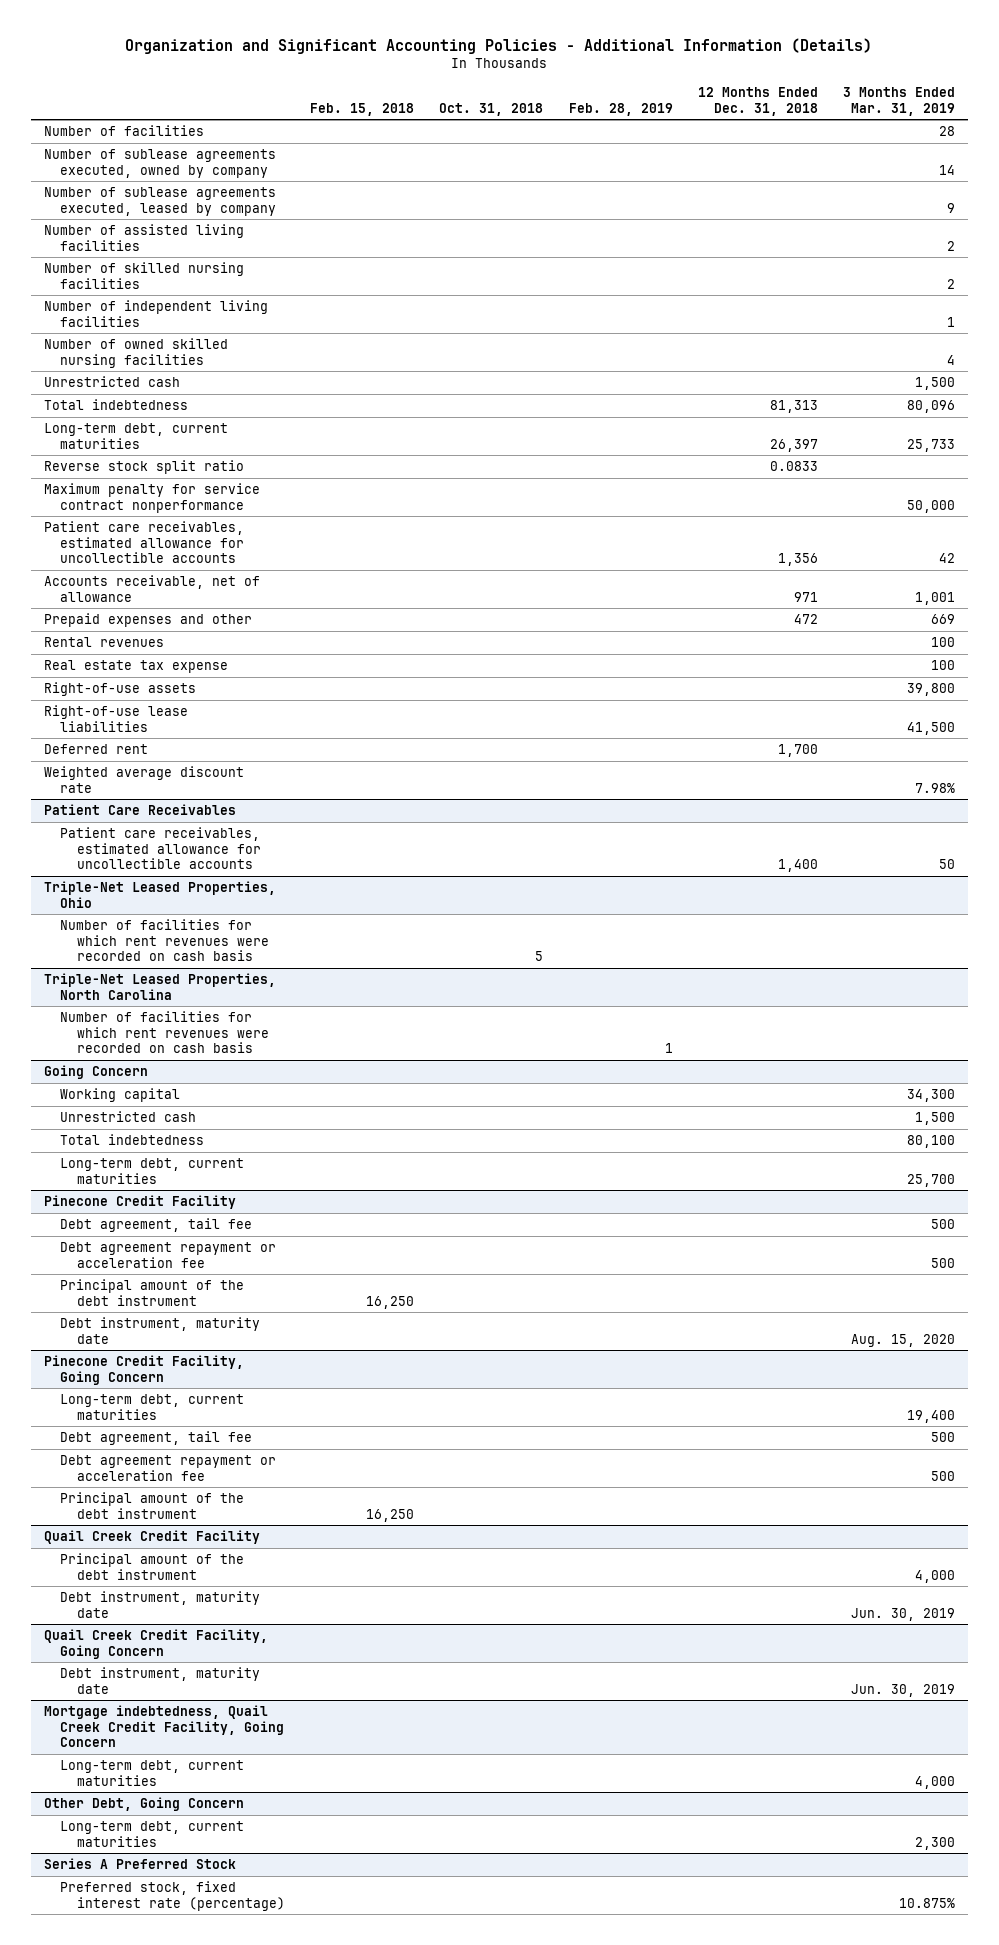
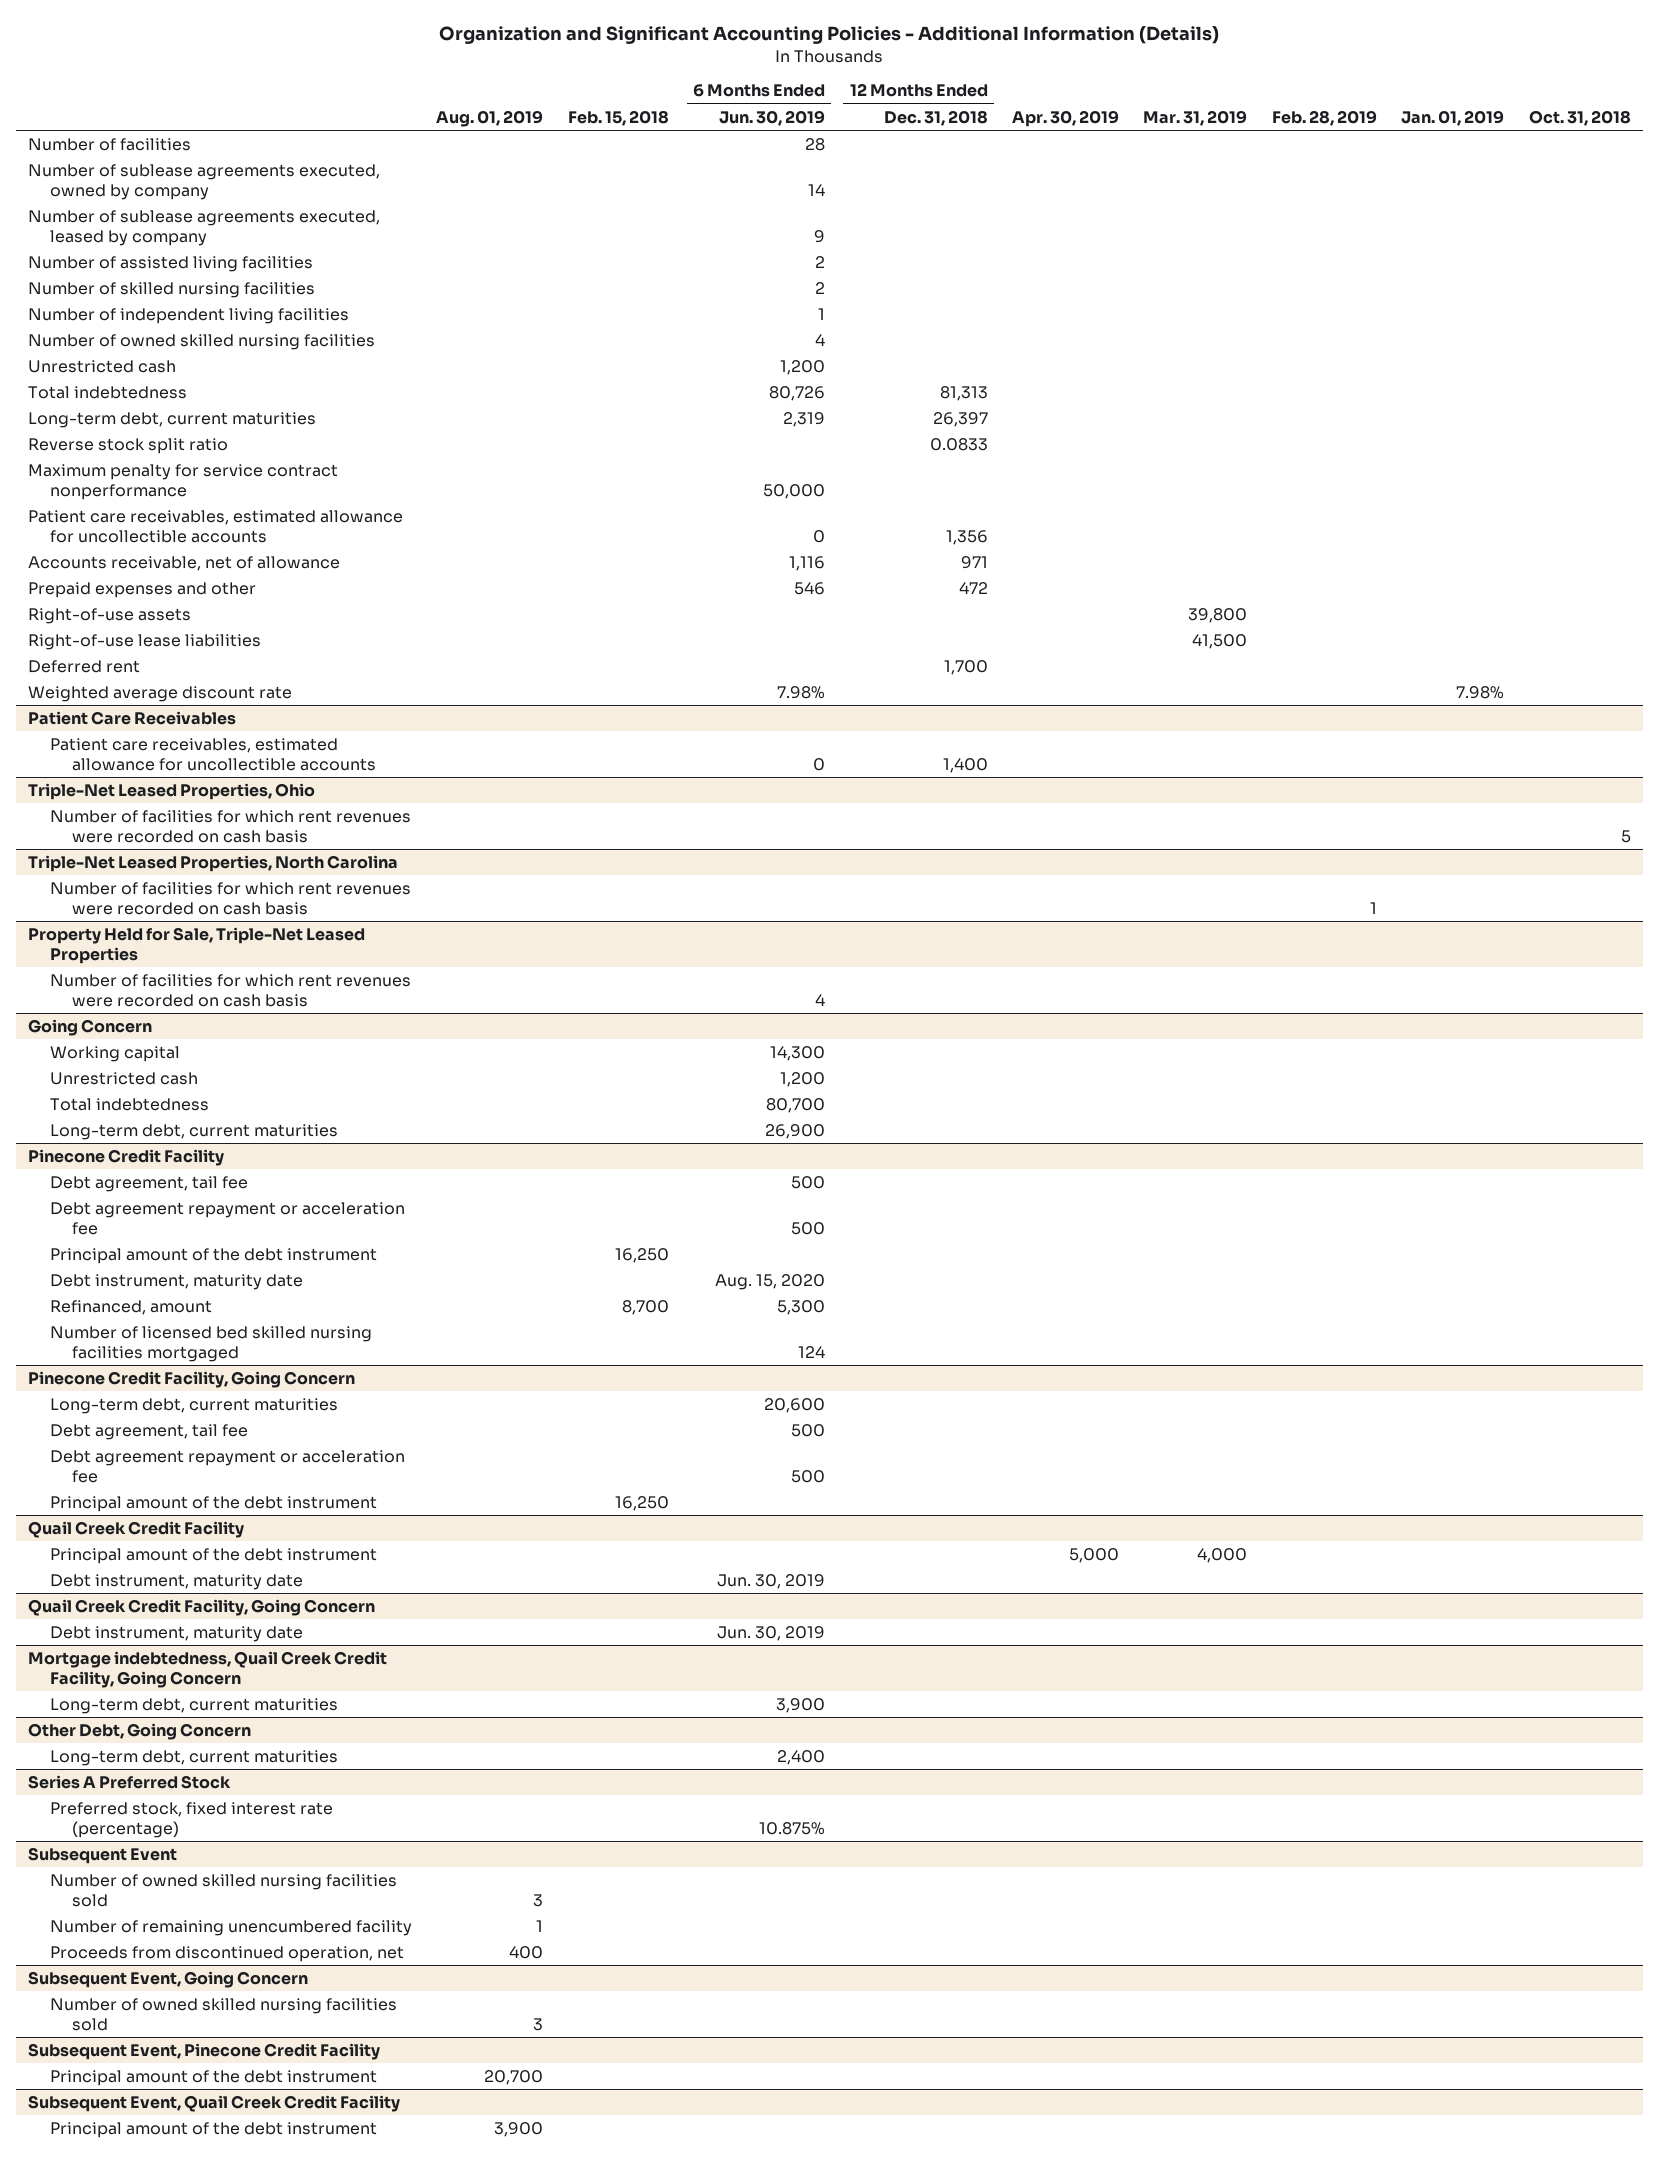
- | Feb. 15, 2018 | Oct. 31, 2018 | Feb. 28, 2019 | 12 Months Ended Dec. 31, 2018 | 3 Months Ended Mar. 31, 2019
+ | Aug. 01, 2019 | Feb. 15, 2018 | 6 Months Ended Jun. 30, 2019 | 12 Months Ended Dec. 31, 2018 | Apr. 30, 2019 | Mar. 31, 2019 | Feb. 28, 2019 | Jan. 01, 2019 | Oct. 31, 2018
- Rental revenues | | | | | 100
- Real estate tax expense | | | | | 100
+ Property Held for Sale, Triple-Net Leased Properties
+ Number of facilities for which rent revenues were recorded on cash basis | | | 4 | | | | | |
@ Pinecone Credit Facility
+ Refinanced, amount | | 8,700 | 5,300 | | | | | |
+ Number of licensed bed skilled nursing facilities mortgaged | | | 124 | | | | | |
+ Subsequent Event
+ Number of owned skilled nursing facilities sold | 3 | | | | | | | |
+ Number of remaining unencumbered facility | 1 | | | | | | | |
+ Proceeds from discontinued operation, net | 400 | | | | | | | |
+ Subsequent Event, Going Concern
+ Number of owned skilled nursing facilities sold | 3 | | | | | | | |
+ Subsequent Event, Pinecone Credit Facility
+ Principal amount of the debt instrument | 20,700 | | | | | | | |
+ Subsequent Event, Quail Creek Credit Facility
+ Principal amount of the debt instrument | 3,900 | | | | | | | |

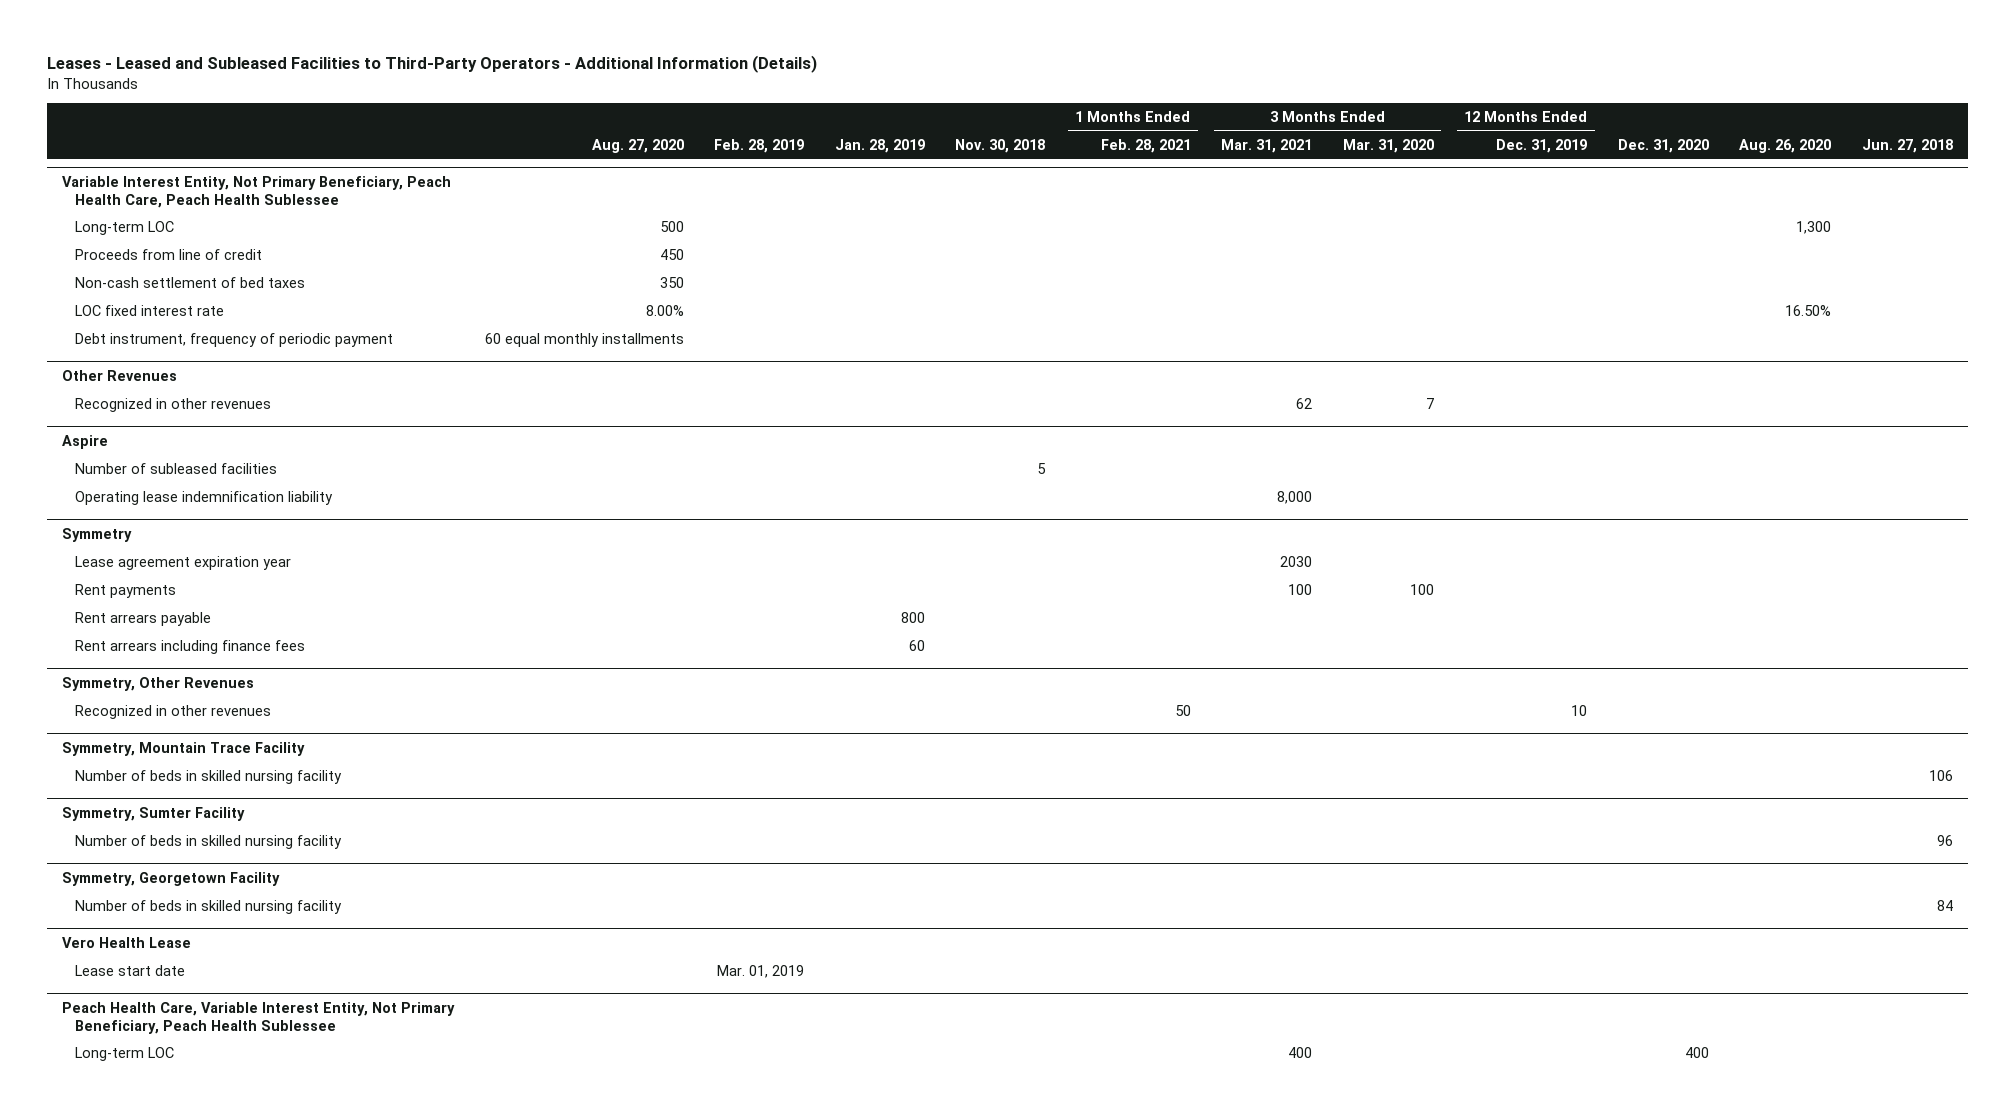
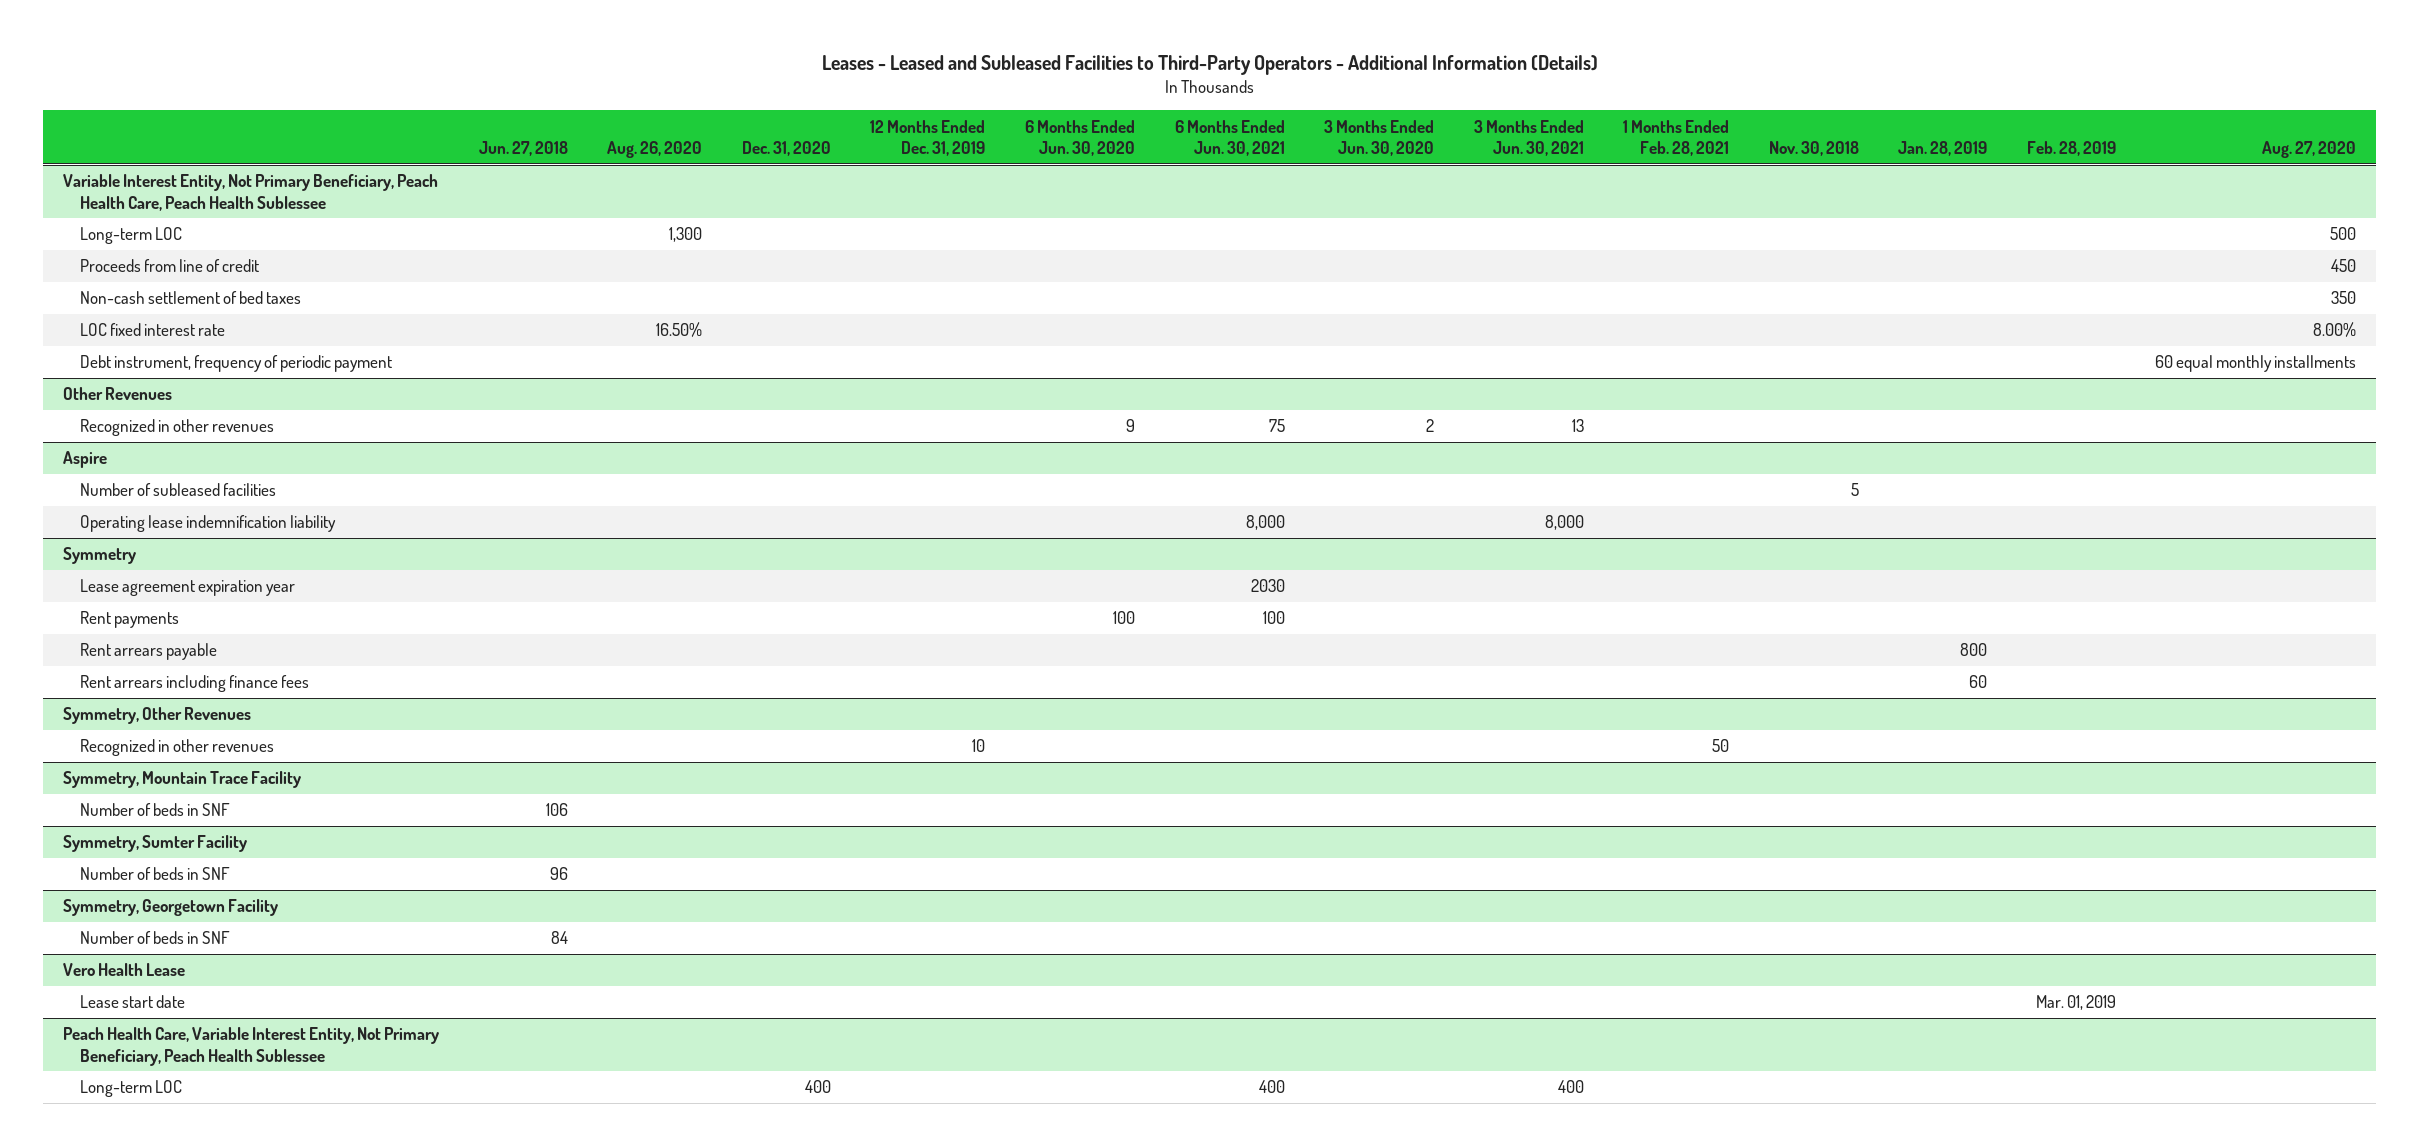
- | Aug. 27, 2020 | Feb. 28, 2019 | Jan. 28, 2019 | Nov. 30, 2018 | 1 Months Ended Feb. 28, 2021 | 3 Months Ended Mar. 31, 2021 | 3 Months Ended Mar. 31, 2020 | 12 Months Ended Dec. 31, 2019 | Dec. 31, 2020 | Aug. 26, 2020 | Jun. 27, 2018
+ | Jun. 27, 2018 | Aug. 26, 2020 | Dec. 31, 2020 | 12 Months Ended Dec. 31, 2019 | 6 Months Ended Jun. 30, 2020 | 6 Months Ended Jun. 30, 2021 | 3 Months Ended Jun. 30, 2020 | 3 Months Ended Jun. 30, 2021 | 1 Months Ended Feb. 28, 2021 | Nov. 30, 2018 | Jan. 28, 2019 | Feb. 28, 2019 | Aug. 27, 2020
@ Symmetry, Mountain Trace Facility
- Number of beds in skilled nursing facility | | | | | | | | | | | 106
+ Number of beds in SNF | 106 | | | | | | | | | | | |
@ Symmetry, Sumter Facility
- Number of beds in skilled nursing facility | | | | | | | | | | | 96
+ Number of beds in SNF | 96 | | | | | | | | | | | |
@ Symmetry, Georgetown Facility
- Number of beds in skilled nursing facility | | | | | | | | | | | 84
+ Number of beds in SNF | 84 | | | | | | | | | | | |

